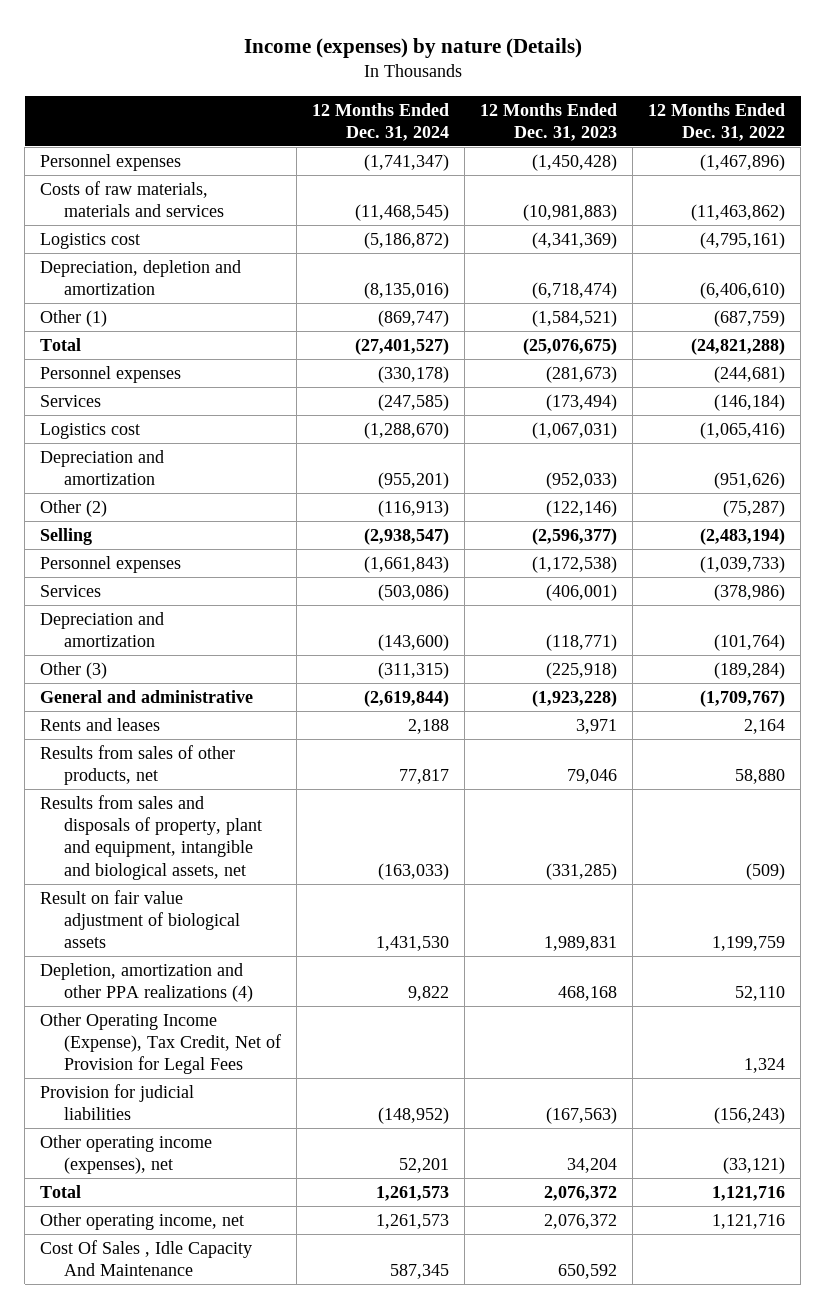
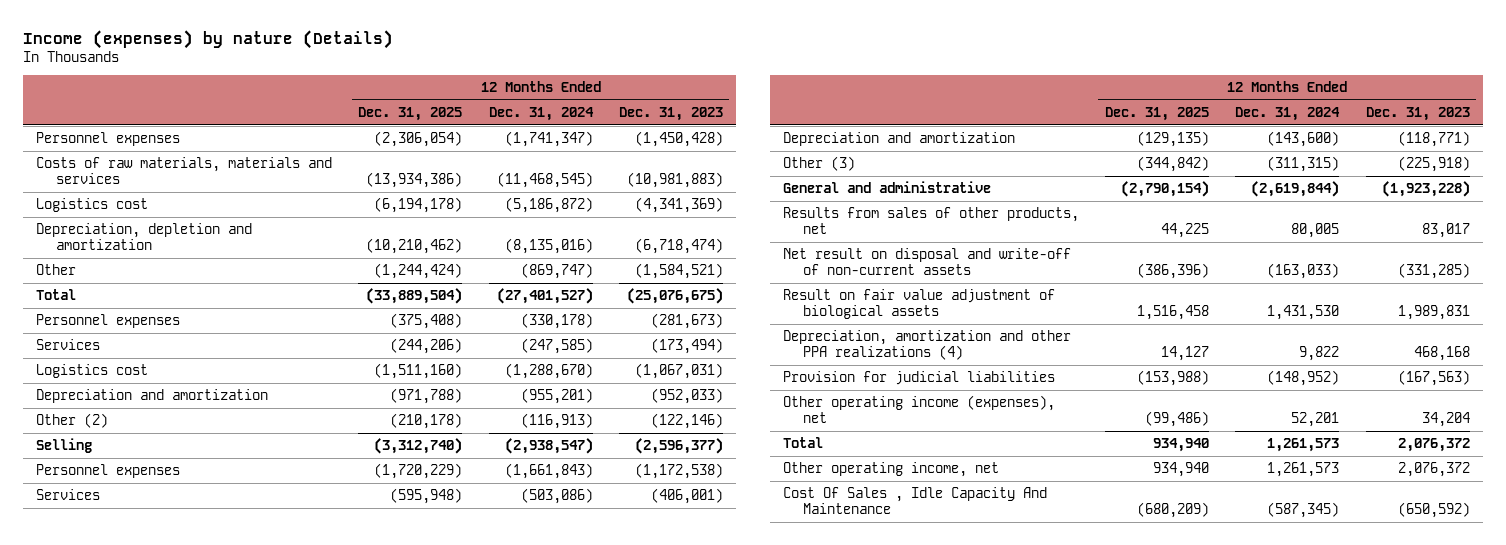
- | 12 Months Ended Dec. 31, 2024 | 12 Months Ended Dec. 31, 2023 | 12 Months Ended Dec. 31, 2022
+ | 12 Months Ended Dec. 31, 2025 | 12 Months Ended Dec. 31, 2024 | 12 Months Ended Dec. 31, 2023
- Other (1) | (869,747) | (1,584,521) | (687,759)
+ Other | (1,244,424) | (869,747) | (1,584,521)
- Rents and leases | 2,188 | 3,971 | 2,164
- Results from sales of other products, net | 77,817 | 79,046 | 58,880
- Results from sales and disposals of property, plant and equipment, intangible and biological assets, net | (163,033) | (331,285) | (509)
+ Results from sales of other products, net | 44,225 | 80,005 | 83,017
+ Net result on disposal and write-off of non-current assets | (386,396) | (163,033) | (331,285)
- Depletion, amortization and other PPA realizations (4) | 9,822 | 468,168 | 52,110
- Other Operating Income (Expense), Tax Credit, Net of Provision for Legal Fees | | | 1,324
+ Depreciation, amortization and other PPA realizations (4) | 14,127 | 9,822 | 468,168
- Cost Of Sales , Idle Capacity And Maintenance | 587,345 | 650,592 |
+ Cost Of Sales , Idle Capacity And Maintenance | (680,209) | (587,345) | (650,592)

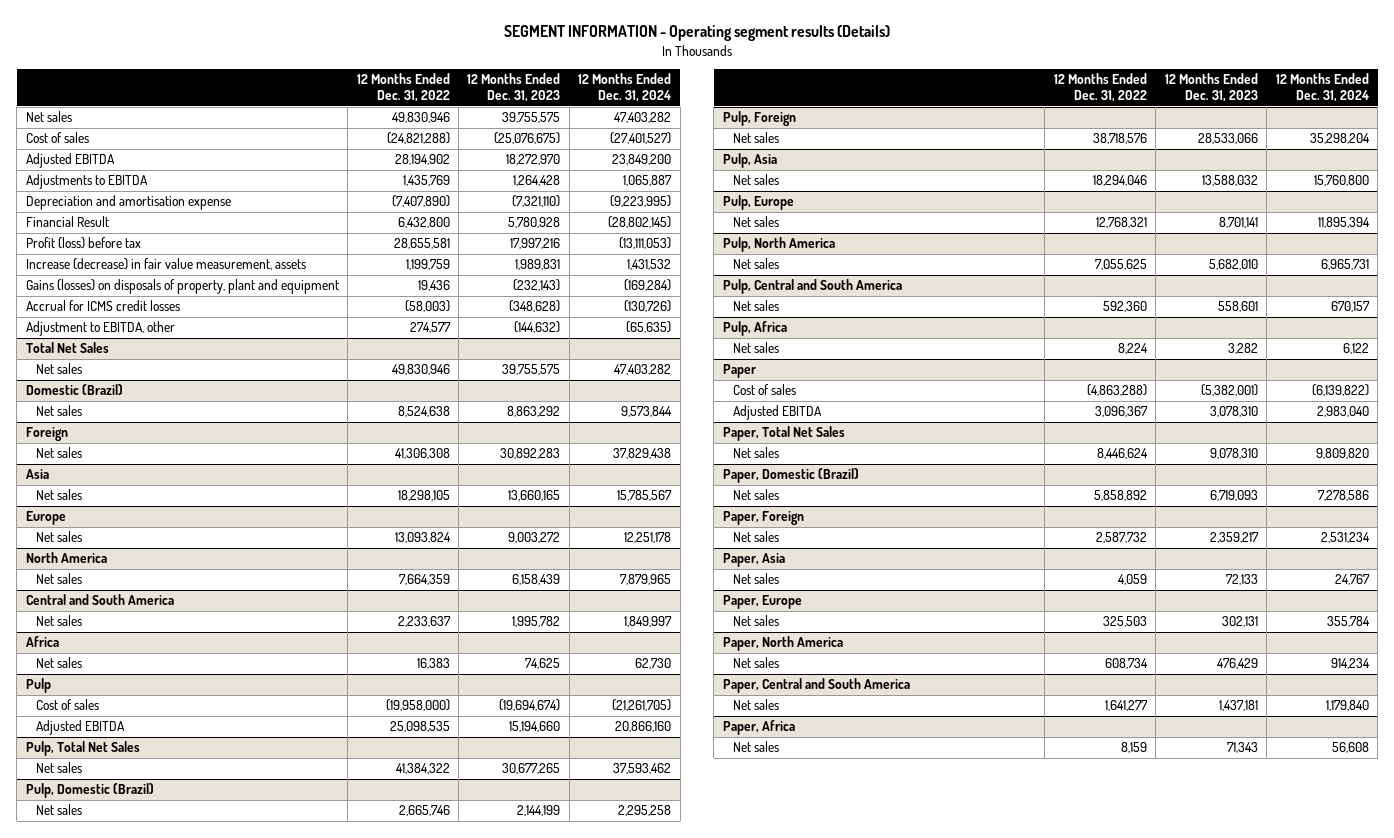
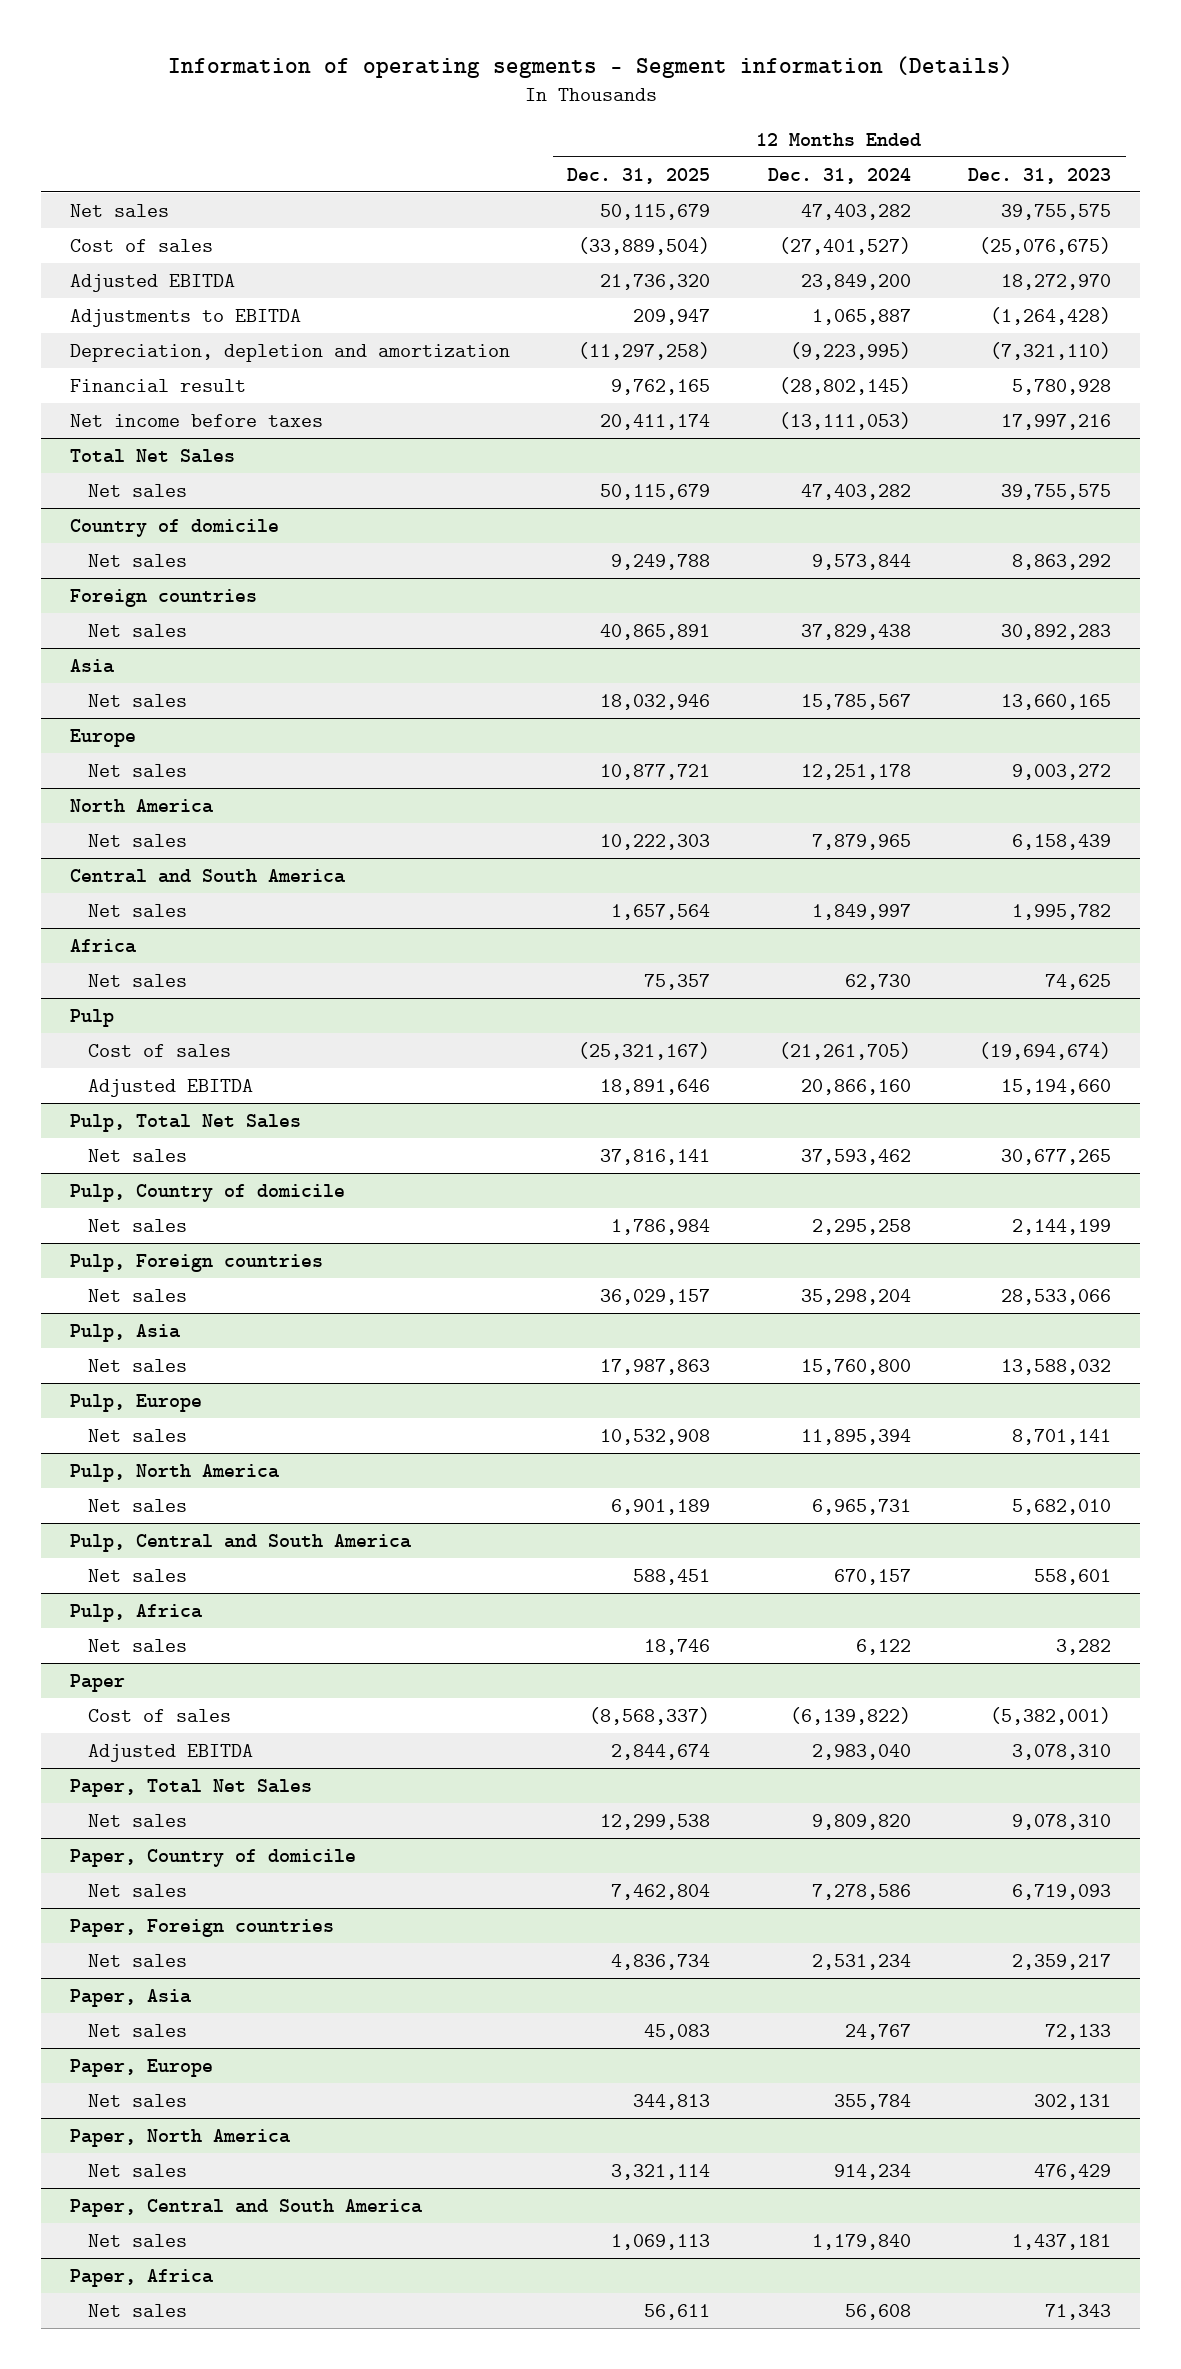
- SEGMENT INFORMATION - Operating segment results (Details)
+ Information of operating segments - Segment information (Details)
- | 12 Months Ended Dec. 31, 2022 | 12 Months Ended Dec. 31, 2023 | 12 Months Ended Dec. 31, 2024
+ | 12 Months Ended Dec. 31, 2025 | 12 Months Ended Dec. 31, 2024 | 12 Months Ended Dec. 31, 2023
- Adjustments to EBITDA | 1,435,769 | 1,264,428 | 1,065,887
- Depreciation and amortisation expense | (7,407,890) | (7,321,110) | (9,223,995)
- Financial Result | 6,432,800 | 5,780,928 | (28,802,145)
- Profit (loss) before tax | 28,655,581 | 17,997,216 | (13,111,053)
- Increase (decrease) in fair value measurement, assets | 1,199,759 | 1,989,831 | 1,431,532
- Gains (losses) on disposals of property, plant and equipment | 19,436 | (232,143) | (169,284)
- Accrual for ICMS credit losses | (58,003) | (348,628) | (130,726)
- Adjustment to EBITDA, other | 274,577 | (144,632) | (65,635)
+ Adjustments to EBITDA | 209,947 | 1,065,887 | (1,264,428)
+ Depreciation, depletion and amortization | (11,297,258) | (9,223,995) | (7,321,110)
+ Financial result | 9,762,165 | (28,802,145) | 5,780,928
+ Net income before taxes | 20,411,174 | (13,111,053) | 17,997,216
- Domestic (Brazil)
+ Country of domicile
- Foreign
+ Foreign countries
- Pulp, Domestic (Brazil)
+ Pulp, Country of domicile
- Pulp, Foreign
+ Pulp, Foreign countries
- Paper, Domestic (Brazil)
+ Paper, Country of domicile
- Paper, Foreign
+ Paper, Foreign countries

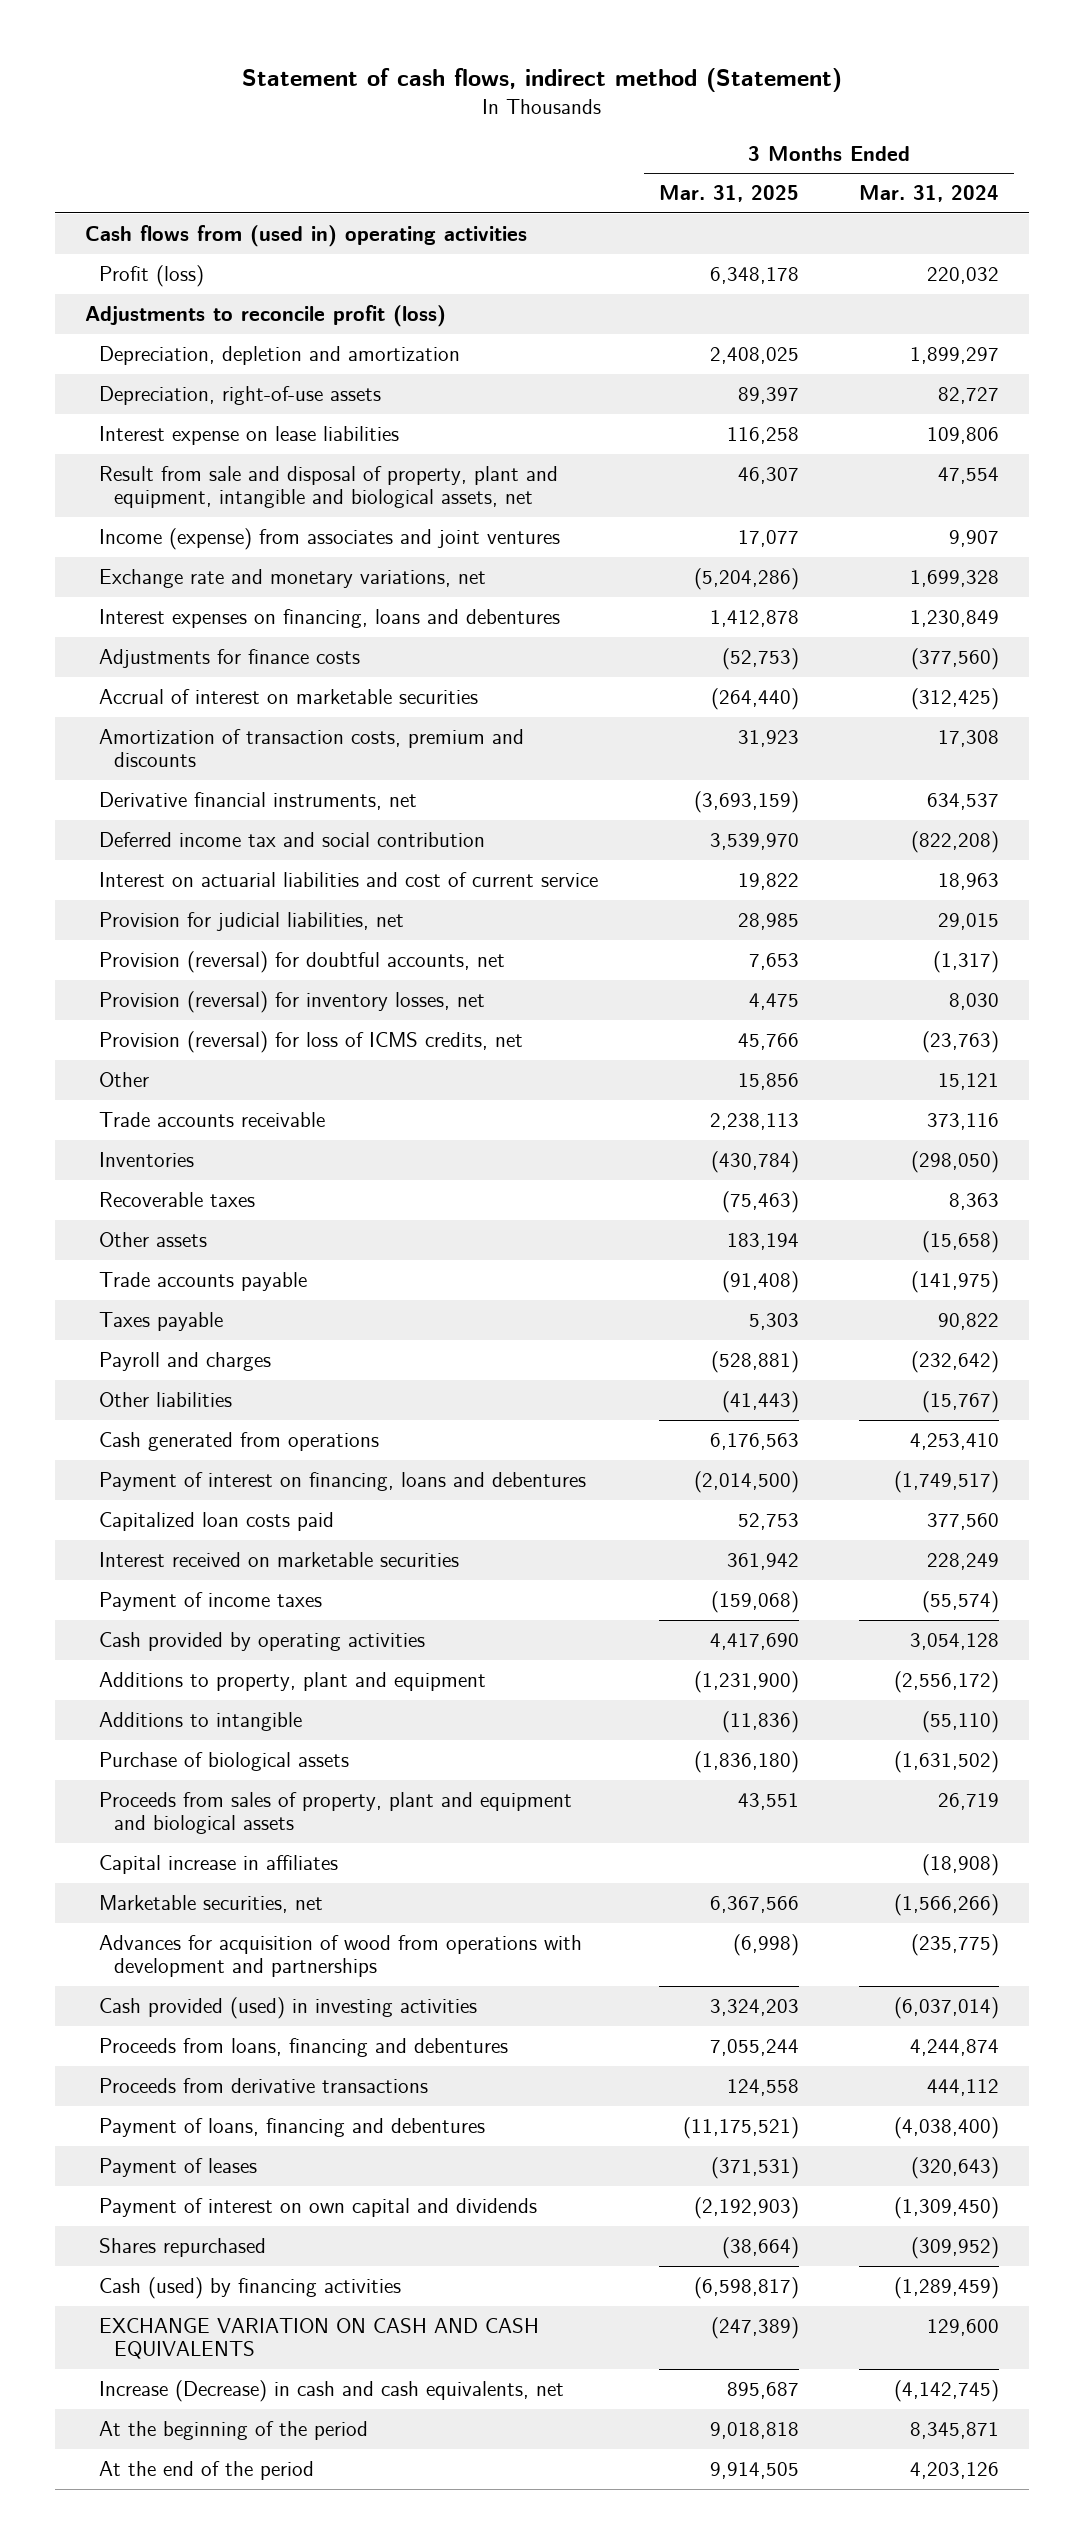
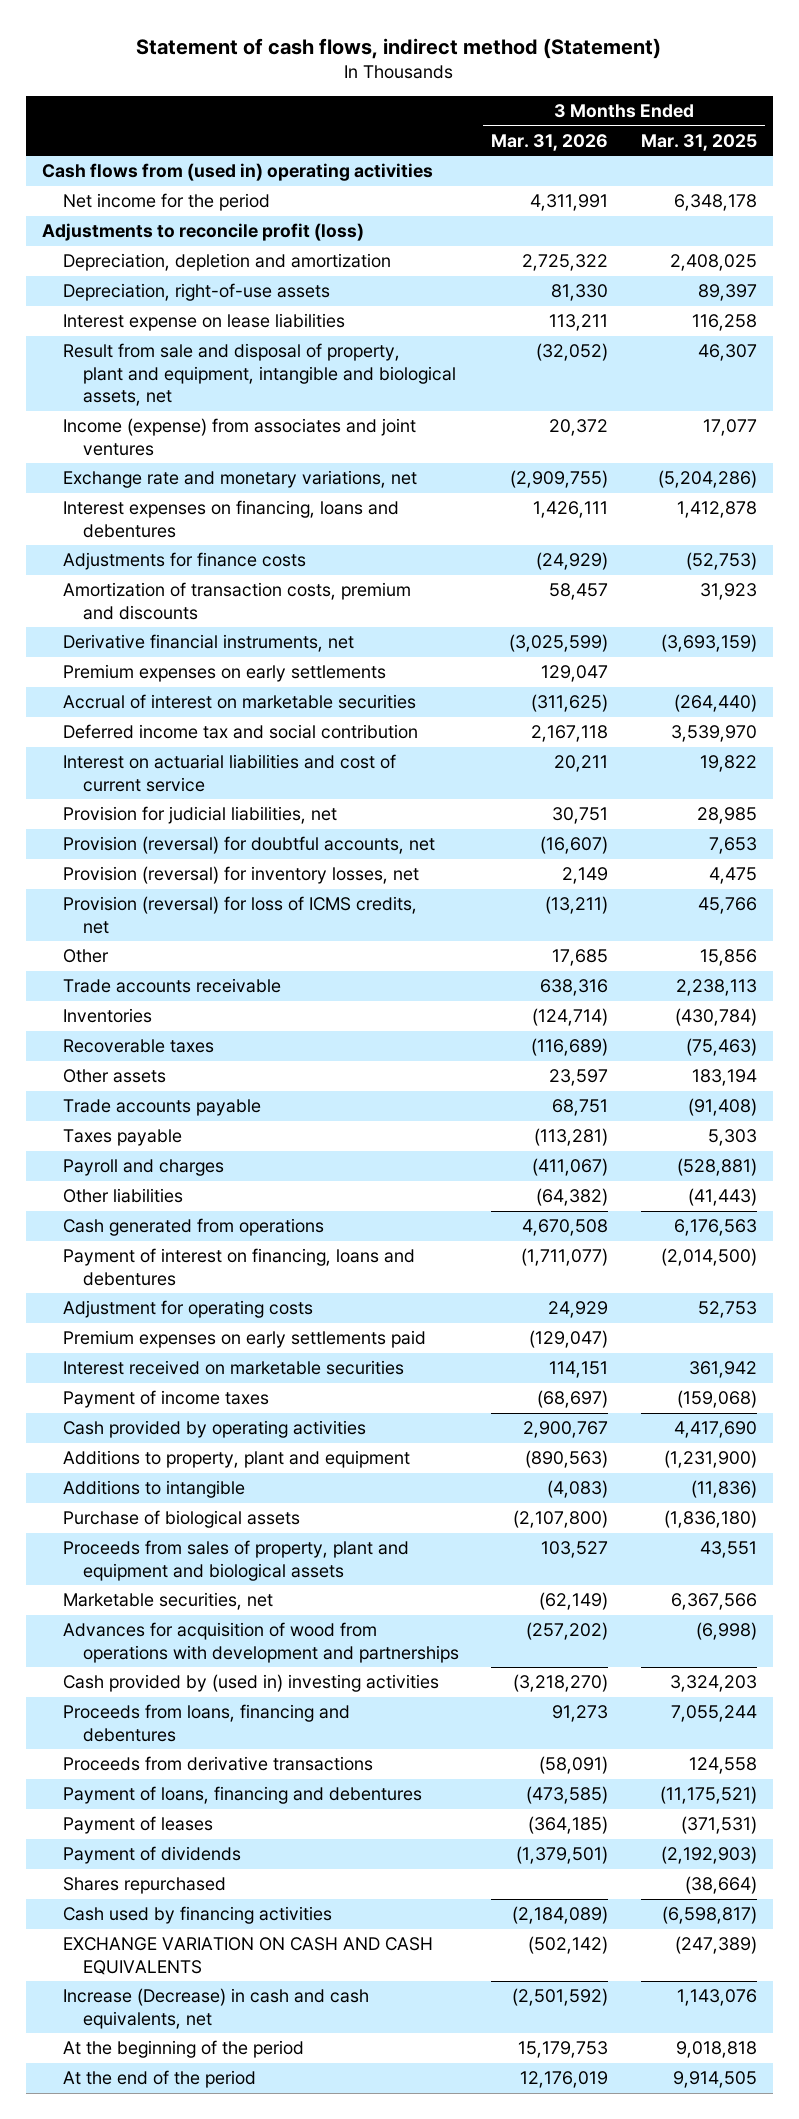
- | 3 Months Ended Mar. 31, 2025 | 3 Months Ended Mar. 31, 2024
+ | 3 Months Ended Mar. 31, 2026 | 3 Months Ended Mar. 31, 2025
- Profit (loss) | 6,348,178 | 220,032
+ Net income for the period | 4,311,991 | 6,348,178
+ Premium expenses on early settlements | 129,047 |
moved down: Accrual of interest on marketable securities | (311,625) | (264,440)
- Capitalized loan costs paid | 52,753 | 377,560
+ Adjustment for operating costs | 24,929 | 52,753
+ Premium expenses on early settlements paid | (129,047) |
- Capital increase in affiliates | | (18,908)
- Cash provided (used) in investing activities | 3,324,203 | (6,037,014)
+ Cash provided by (used in) investing activities | (3,218,270) | 3,324,203
- Payment of interest on own capital and dividends | (2,192,903) | (1,309,450)
+ Payment of dividends | (1,379,501) | (2,192,903)
- Cash (used) by financing activities | (6,598,817) | (1,289,459)
+ Cash used by financing activities | (2,184,089) | (6,598,817)
- Increase (Decrease) in cash and cash equivalents, net | 895,687 | (4,142,745)
+ Increase (Decrease) in cash and cash equivalents, net | (2,501,592) | 1,143,076

